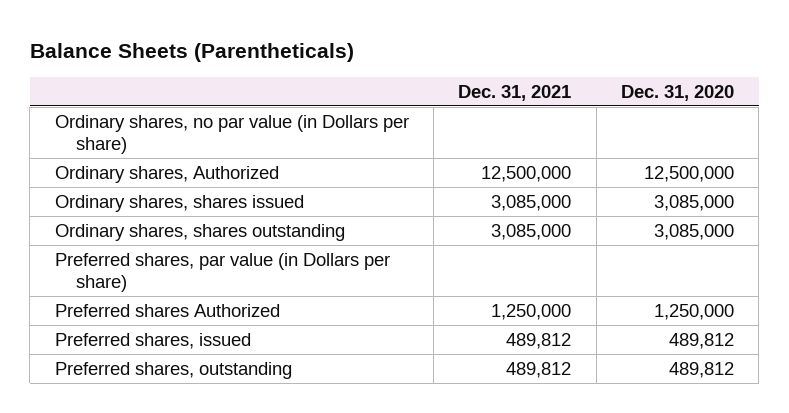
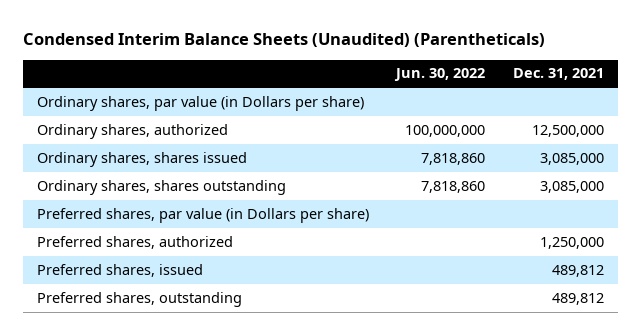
- Balance Sheets (Parentheticals)
+ Condensed Interim Balance Sheets (Unaudited) (Parentheticals)
- | Dec. 31, 2021 | Dec. 31, 2020
+ | Jun. 30, 2022 | Dec. 31, 2021
- Ordinary shares, no par value (in Dollars per share)
- Ordinary shares, Authorized | 12,500,000 | 12,500,000
+ Ordinary shares, par value (in Dollars per share)
+ Ordinary shares, authorized | 100,000,000 | 12,500,000
- Preferred shares Authorized | 1,250,000 | 1,250,000
+ Preferred shares, authorized | | 1,250,000

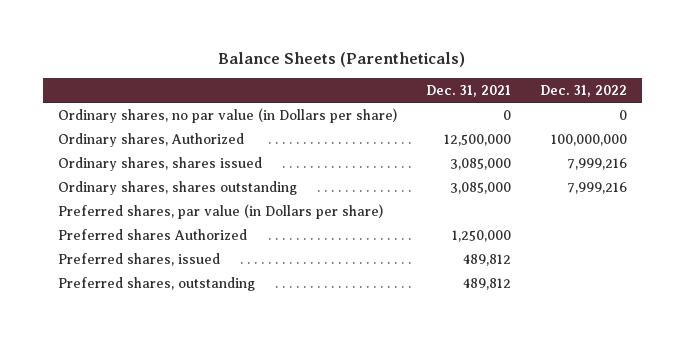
- Condensed Interim Balance Sheets (Unaudited) (Parentheticals)
+ Balance Sheets (Parentheticals)
- | Jun. 30, 2022 | Dec. 31, 2021
+ | Dec. 31, 2021 | Dec. 31, 2022
- Ordinary shares, par value (in Dollars per share)
- Ordinary shares, authorized | 100,000,000 | 12,500,000
+ Ordinary shares, no par value (in Dollars per share) | 0 | 0
+ Ordinary shares, Authorized | 12,500,000 | 100,000,000
- Preferred shares, authorized | | 1,250,000
+ Preferred shares Authorized | 1,250,000 |

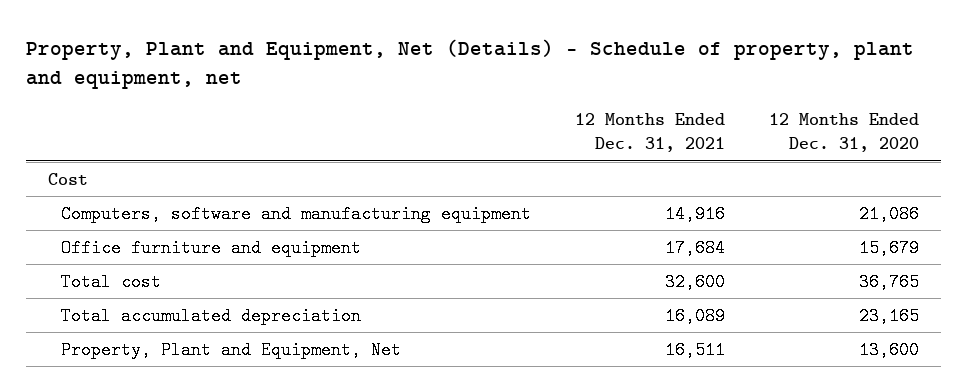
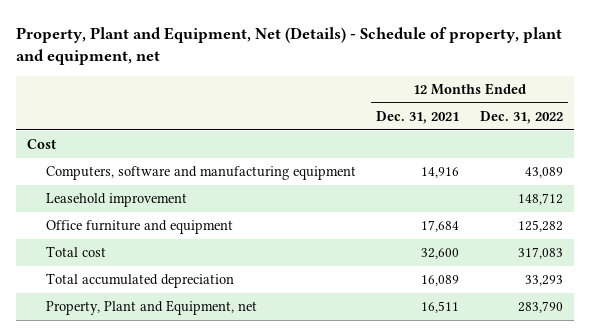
- | 12 Months Ended Dec. 31, 2021 | 12 Months Ended Dec. 31, 2020
+ | 12 Months Ended Dec. 31, 2021 | 12 Months Ended Dec. 31, 2022
+ Leasehold improvement | | 148,712
- Property, Plant and Equipment, Net | 16,511 | 13,600
+ Property, Plant and Equipment, net | 16,511 | 283,790

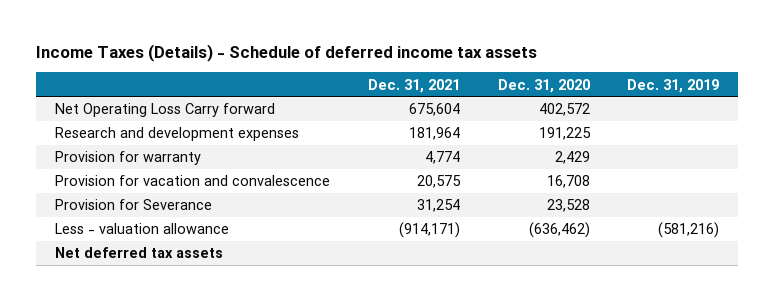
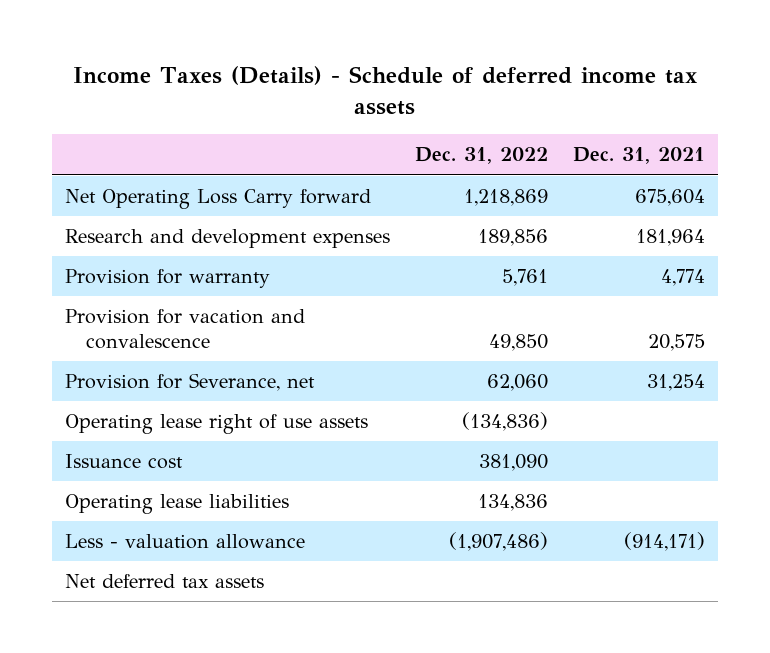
- | Dec. 31, 2021 | Dec. 31, 2020 | Dec. 31, 2019
+ | Dec. 31, 2022 | Dec. 31, 2021
- Provision for Severance | 31,254 | 23,528 |
+ Provision for Severance, net | 62,060 | 31,254
+ Operating lease right of use assets | (134,836) |
+ Issuance cost | 381,090 |
+ Operating lease liabilities | 134,836 |

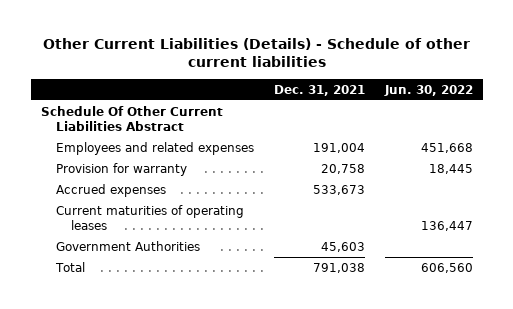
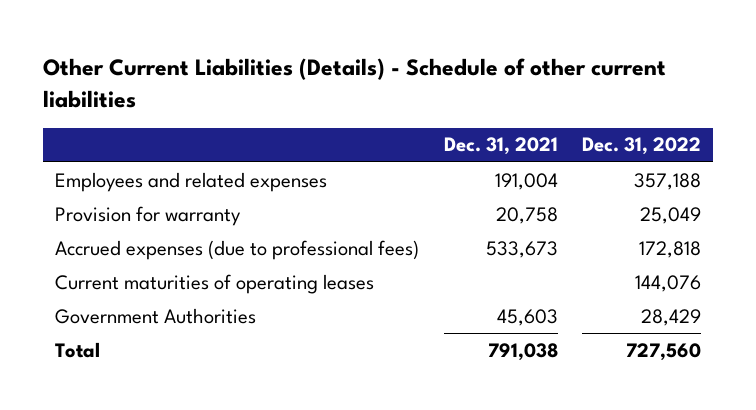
- | Dec. 31, 2021 | Jun. 30, 2022
+ | Dec. 31, 2021 | Dec. 31, 2022
- Schedule Of Other Current Liabilities Abstract
- Accrued expenses | 533,673 |
+ Accrued expenses (due to professional fees) | 533,673 | 172,818

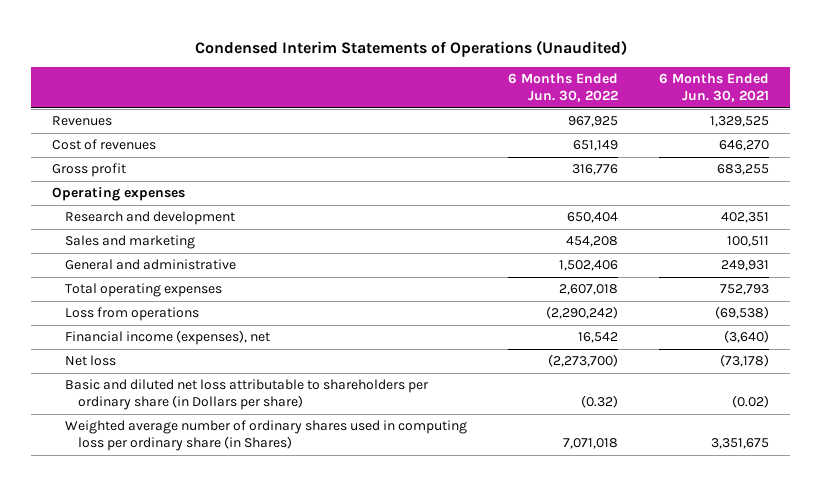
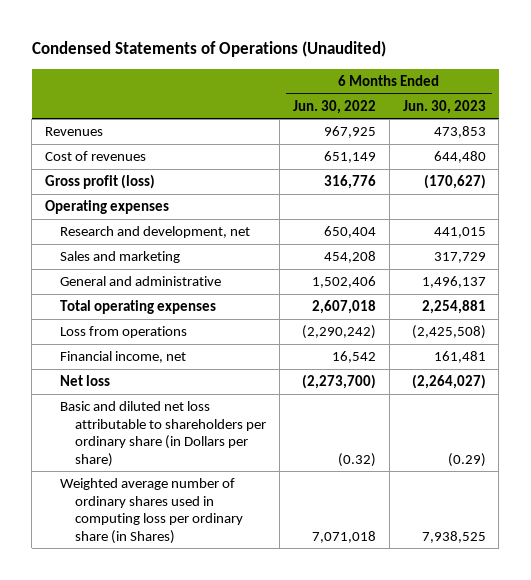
- Condensed Interim Statements of Operations (Unaudited)
+ Condensed Statements of Operations (Unaudited)
- | 6 Months Ended Jun. 30, 2022 | 6 Months Ended Jun. 30, 2021
+ | 6 Months Ended Jun. 30, 2022 | 6 Months Ended Jun. 30, 2023
- Gross profit | 316,776 | 683,255
+ Gross profit (loss) | 316,776 | (170,627)
- Research and development | 650,404 | 402,351
+ Research and development, net | 650,404 | 441,015
- Financial income (expenses), net | 16,542 | (3,640)
+ Financial income, net | 16,542 | 161,481

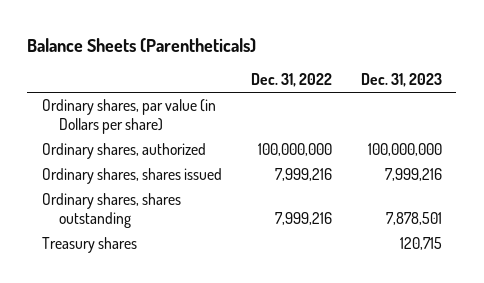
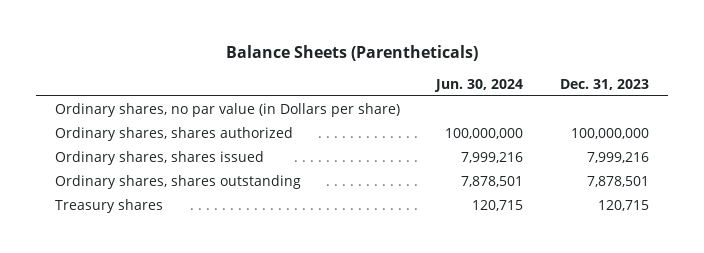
- | Dec. 31, 2022 | Dec. 31, 2023
+ | Jun. 30, 2024 | Dec. 31, 2023
- Ordinary shares, par value (in Dollars per share)
- Ordinary shares, authorized | 100,000,000 | 100,000,000
+ Ordinary shares, no par value (in Dollars per share)
+ Ordinary shares, shares authorized | 100,000,000 | 100,000,000

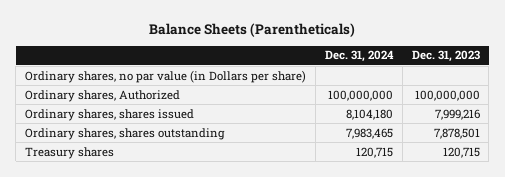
- | Jun. 30, 2024 | Dec. 31, 2023
+ | Dec. 31, 2024 | Dec. 31, 2023
- Ordinary shares, shares authorized | 100,000,000 | 100,000,000
+ Ordinary shares, Authorized | 100,000,000 | 100,000,000

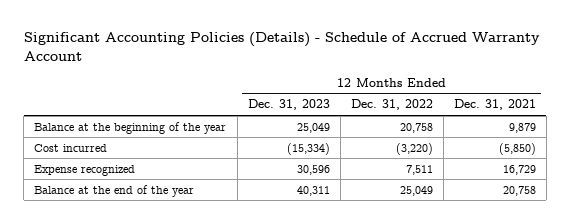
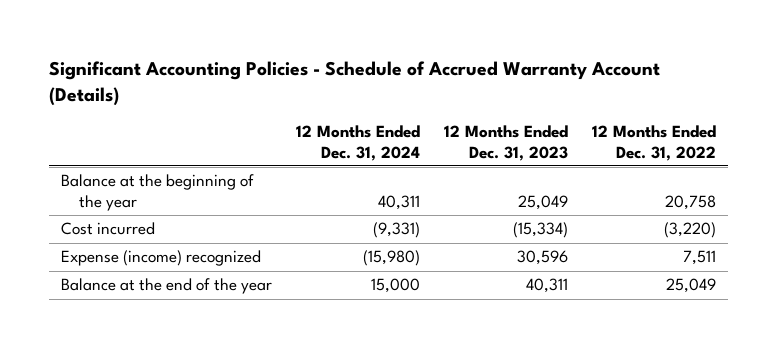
- Significant Accounting Policies (Details) - Schedule of Accrued Warranty Account
+ Significant Accounting Policies - Schedule of Accrued Warranty Account (Details)
- | 12 Months Ended Dec. 31, 2023 | 12 Months Ended Dec. 31, 2022 | 12 Months Ended Dec. 31, 2021
+ | 12 Months Ended Dec. 31, 2024 | 12 Months Ended Dec. 31, 2023 | 12 Months Ended Dec. 31, 2022
- Expense recognized | 30,596 | 7,511 | 16,729
+ Expense (income) recognized | (15,980) | 30,596 | 7,511

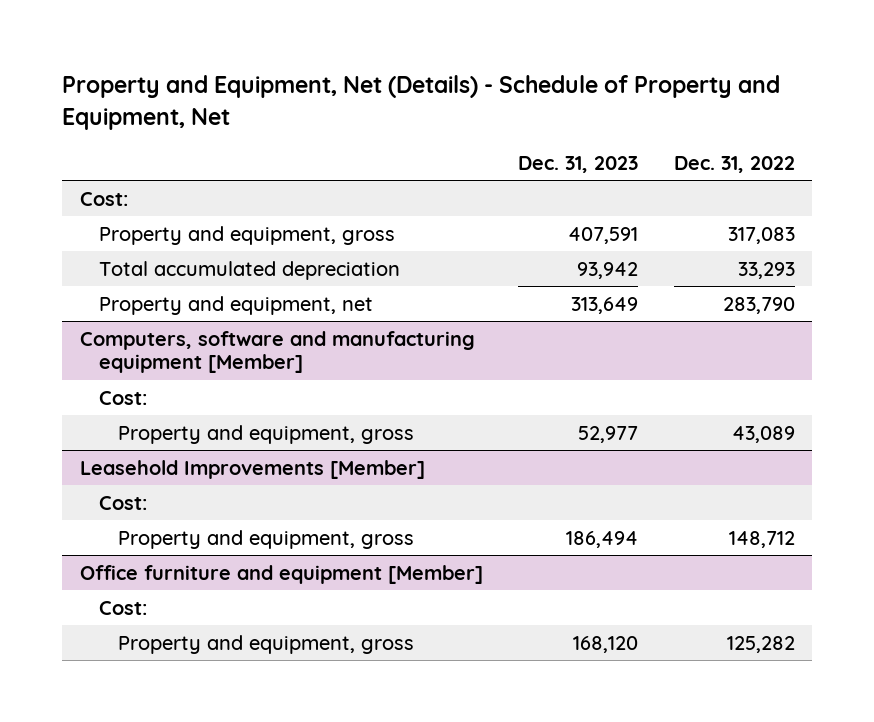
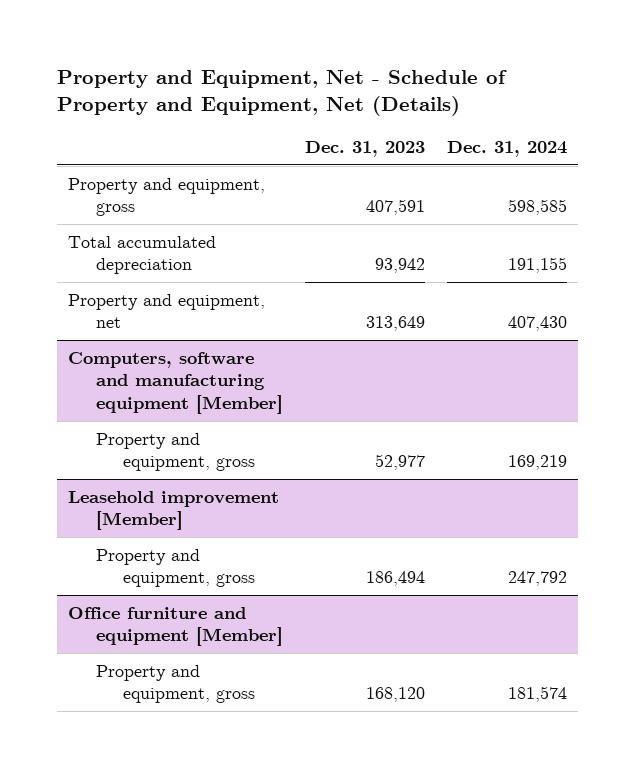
- Property and Equipment, Net (Details) - Schedule of Property and Equipment, Net
+ Property and Equipment, Net - Schedule of Property and Equipment, Net (Details)
- | Dec. 31, 2023 | Dec. 31, 2022
+ | Dec. 31, 2023 | Dec. 31, 2024
- Cost:
@ Computers, software and manufacturing equipment [Member]
- Cost:
- Leasehold Improvements [Member]
- Cost:
+ Leasehold improvement [Member]
@ Office furniture and equipment [Member]
- Cost:

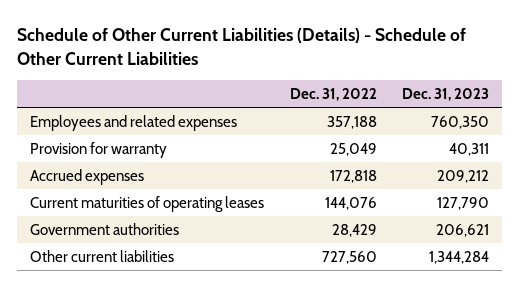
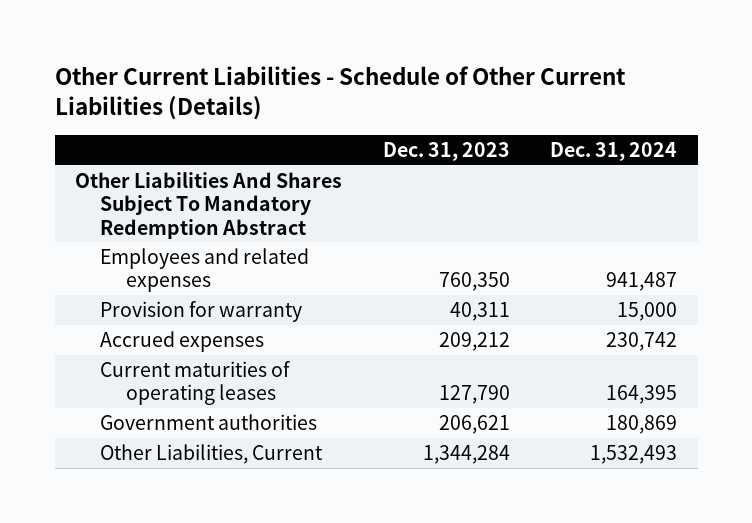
- Schedule of Other Current Liabilities (Details) - Schedule of Other Current Liabilities
+ Other Current Liabilities - Schedule of Other Current Liabilities (Details)
- | Dec. 31, 2022 | Dec. 31, 2023
+ | Dec. 31, 2023 | Dec. 31, 2024
+ Other Liabilities And Shares Subject To Mandatory Redemption Abstract
- Other current liabilities | 727,560 | 1,344,284
+ Other Liabilities, Current | 1,344,284 | 1,532,493

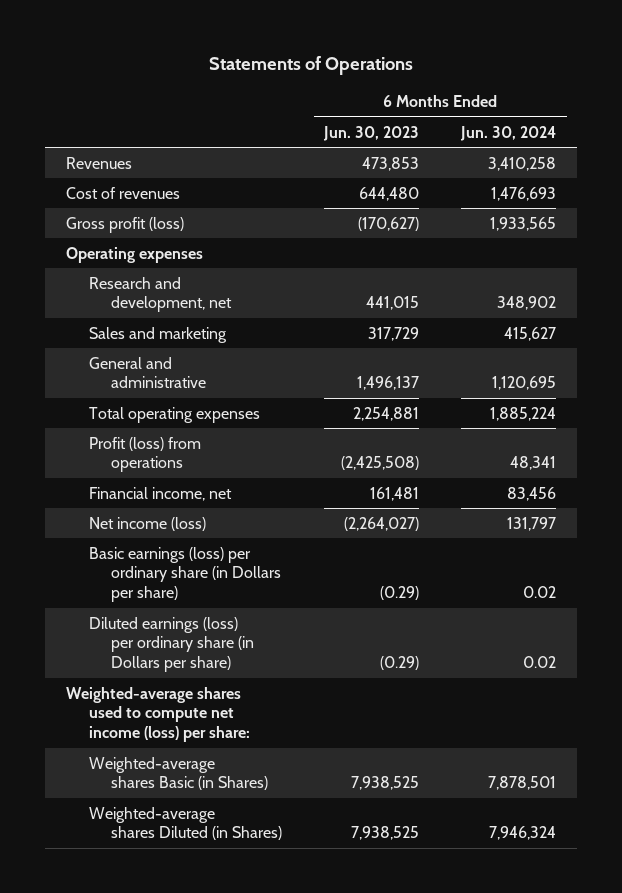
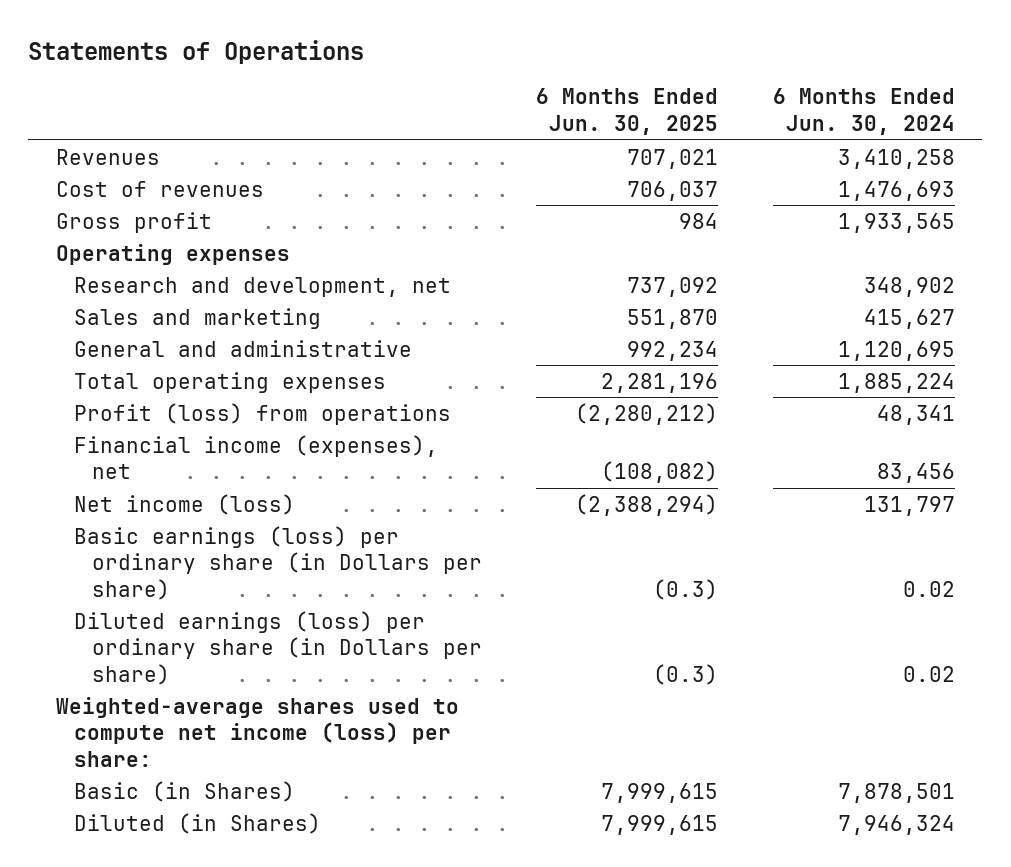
- | 6 Months Ended Jun. 30, 2023 | 6 Months Ended Jun. 30, 2024
+ | 6 Months Ended Jun. 30, 2025 | 6 Months Ended Jun. 30, 2024
- Gross profit (loss) | (170,627) | 1,933,565
+ Gross profit | 984 | 1,933,565
- Financial income, net | 161,481 | 83,456
+ Financial income (expenses), net | (108,082) | 83,456
- Weighted-average shares Basic (in Shares) | 7,938,525 | 7,878,501
- Weighted-average shares Diluted (in Shares) | 7,938,525 | 7,946,324
+ Basic (in Shares) | 7,999,615 | 7,878,501
+ Diluted (in Shares) | 7,999,615 | 7,946,324

